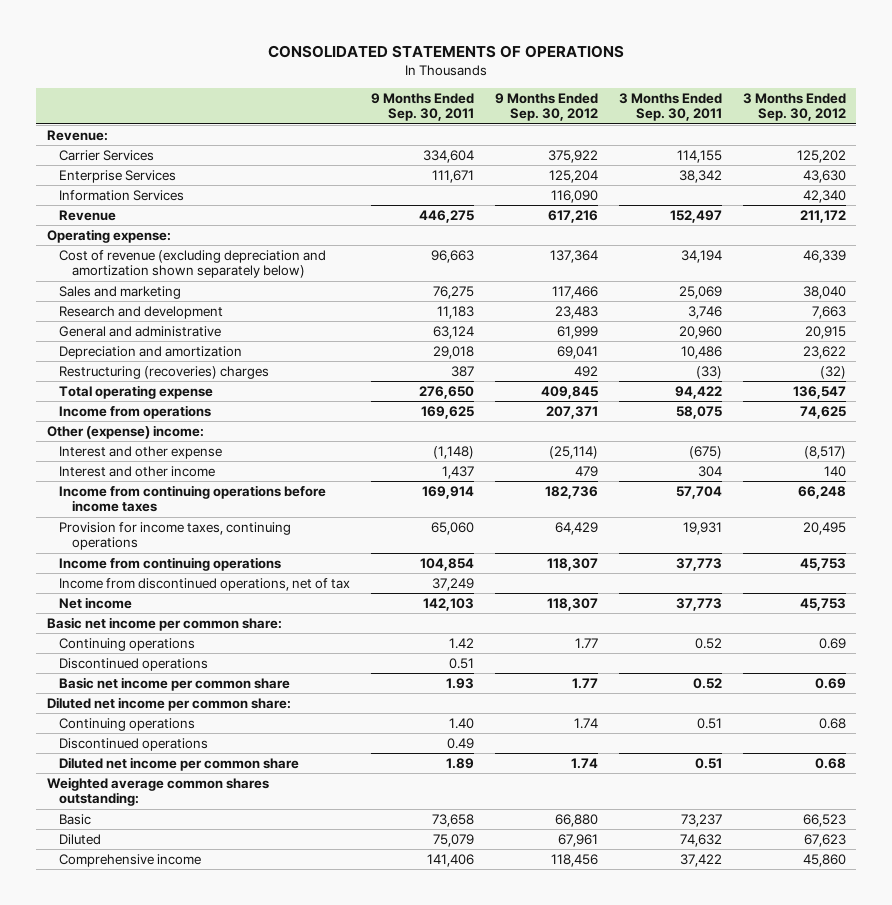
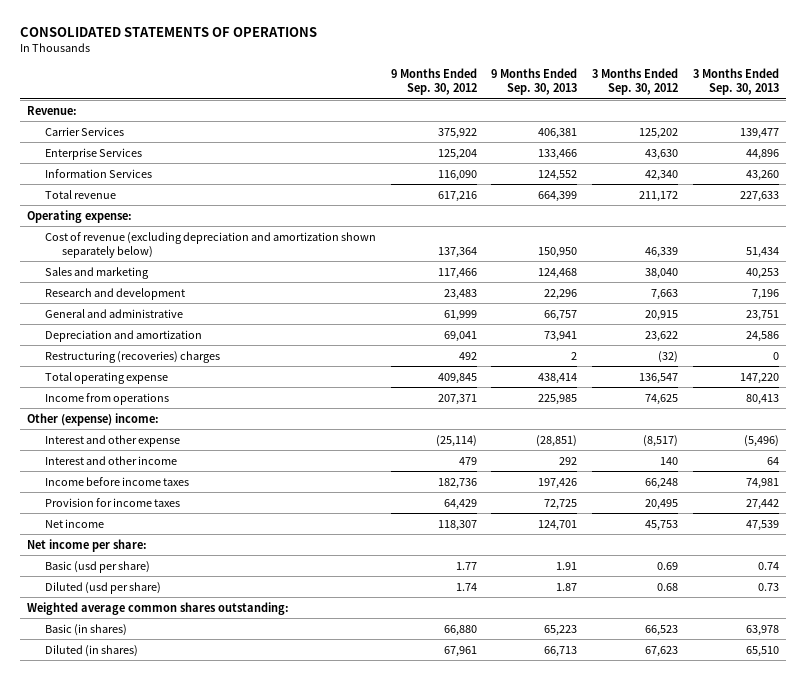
- | 9 Months Ended Sep. 30, 2011 | 9 Months Ended Sep. 30, 2012 | 3 Months Ended Sep. 30, 2011 | 3 Months Ended Sep. 30, 2012
+ | 9 Months Ended Sep. 30, 2012 | 9 Months Ended Sep. 30, 2013 | 3 Months Ended Sep. 30, 2012 | 3 Months Ended Sep. 30, 2013
- Revenue | 446,275 | 617,216 | 152,497 | 211,172
+ Total revenue | 617,216 | 664,399 | 211,172 | 227,633
- Income from continuing operations before income taxes | 169,914 | 182,736 | 57,704 | 66,248
- Provision for income taxes, continuing operations | 65,060 | 64,429 | 19,931 | 20,495
- Income from continuing operations | 104,854 | 118,307 | 37,773 | 45,753
- Income from discontinued operations, net of tax | 37,249 | | |
+ Income before income taxes | 182,736 | 197,426 | 66,248 | 74,981
+ Provision for income taxes | 64,429 | 72,725 | 20,495 | 27,442
- Basic net income per common share:
- Continuing operations | 1.42 | 1.77 | 0.52 | 0.69
- Discontinued operations | 0.51 | | |
- Basic net income per common share | 1.93 | 1.77 | 0.52 | 0.69
- Diluted net income per common share:
- Continuing operations | 1.40 | 1.74 | 0.51 | 0.68
- Discontinued operations | 0.49 | | |
- Diluted net income per common share | 1.89 | 1.74 | 0.51 | 0.68
+ Net income per share:
+ Basic (usd per share) | 1.77 | 1.91 | 0.69 | 0.74
+ Diluted (usd per share) | 1.74 | 1.87 | 0.68 | 0.73
- Basic | 73,658 | 66,880 | 73,237 | 66,523
- Diluted | 75,079 | 67,961 | 74,632 | 67,623
- Comprehensive income | 141,406 | 118,456 | 37,422 | 45,860
+ Basic (in shares) | 66,880 | 65,223 | 66,523 | 63,978
+ Diluted (in shares) | 67,961 | 66,713 | 67,623 | 65,510

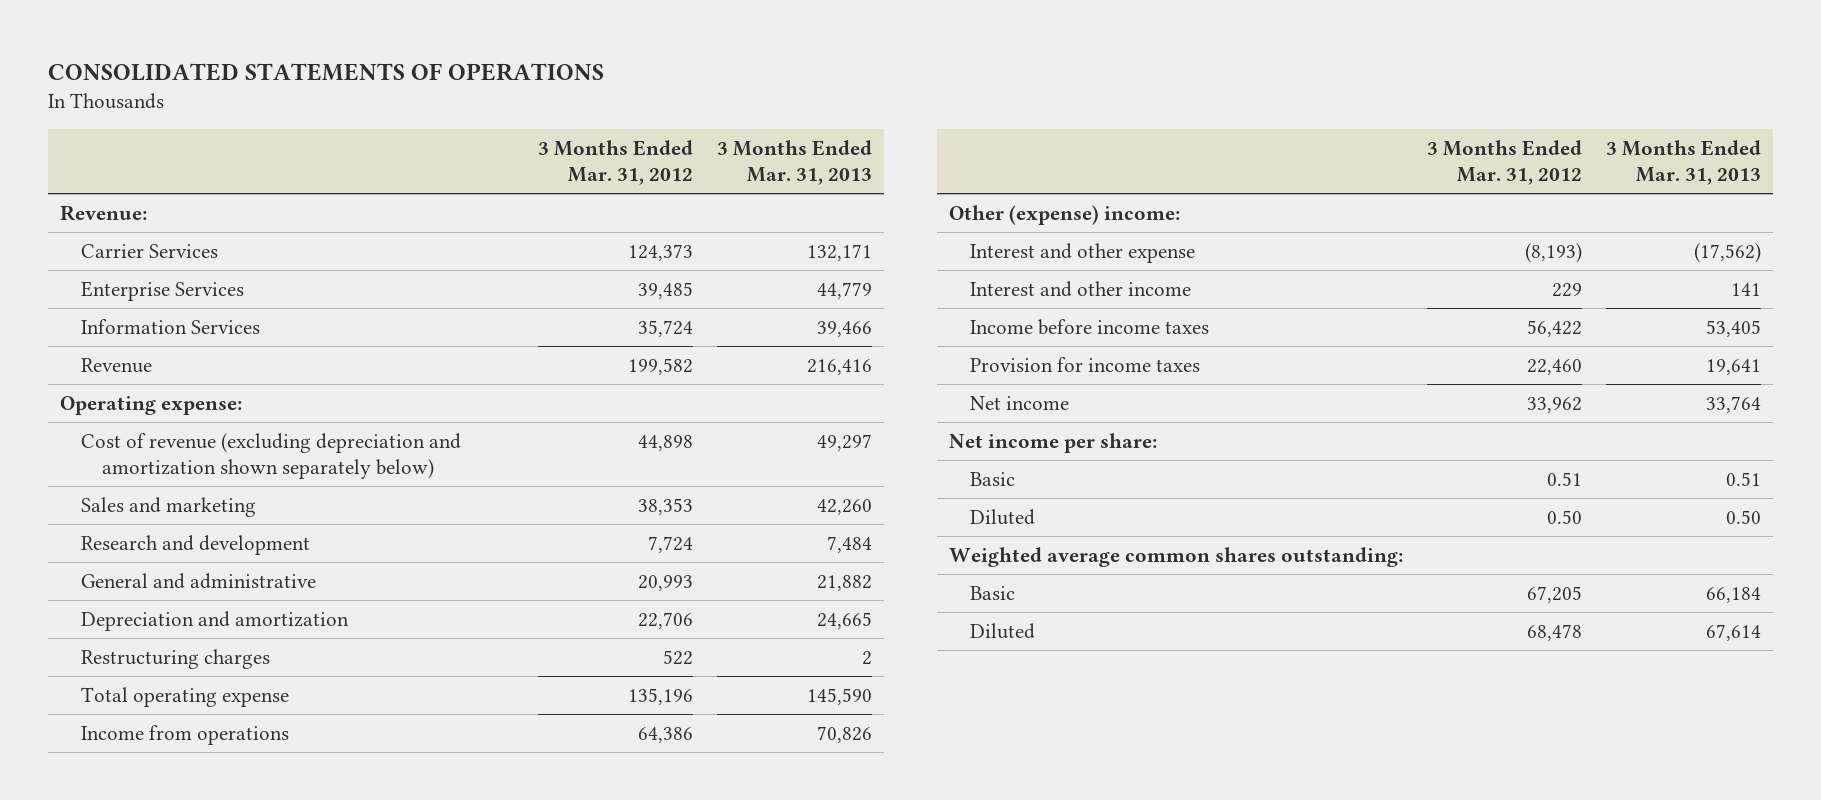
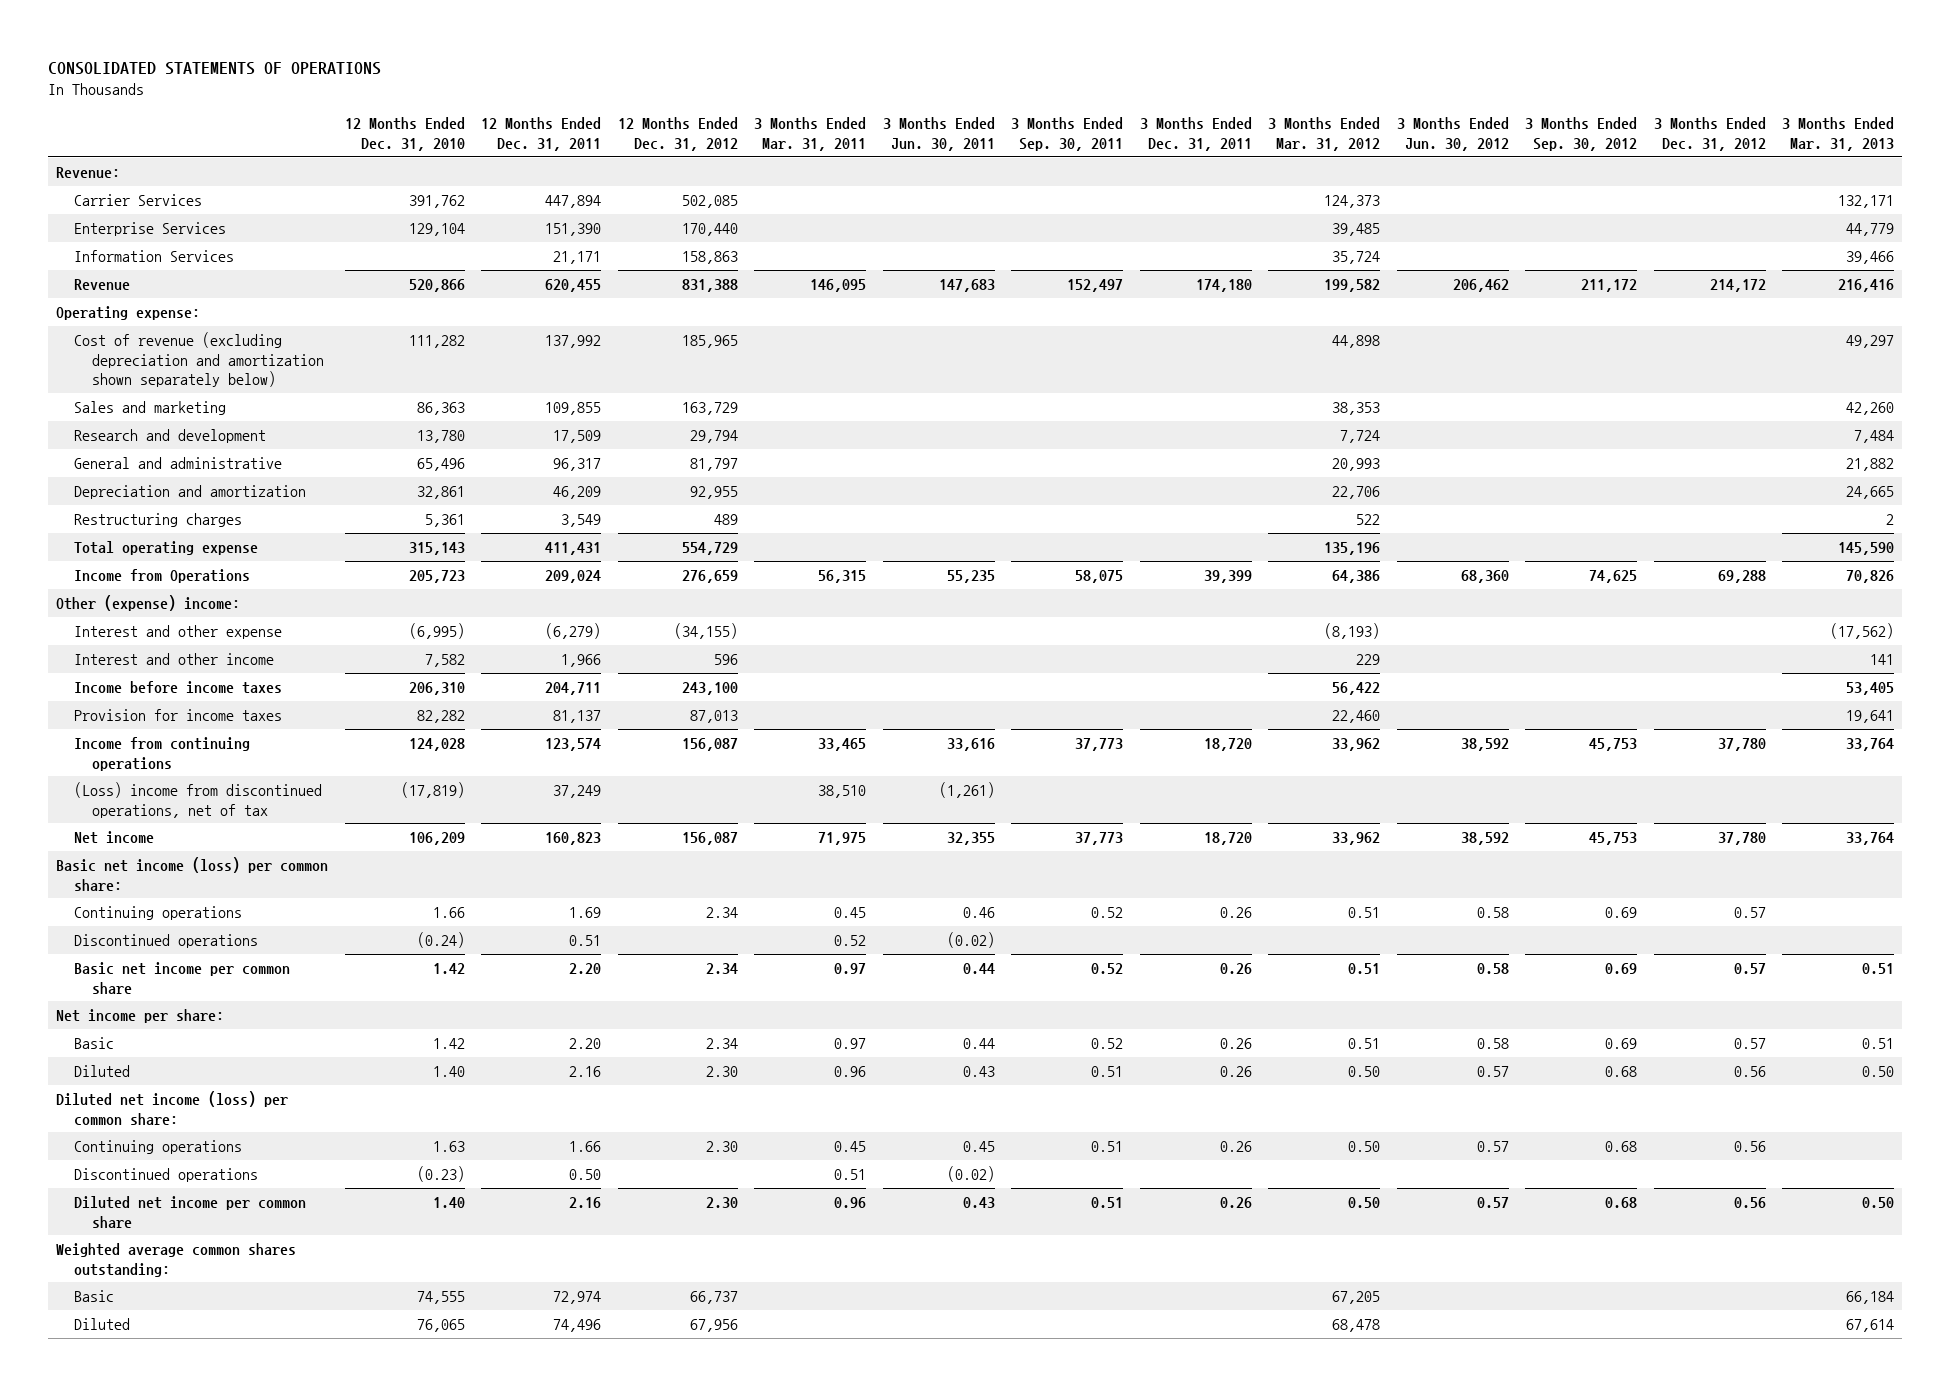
- | 3 Months Ended Mar. 31, 2012 | 3 Months Ended Mar. 31, 2013
+ | 12 Months Ended Dec. 31, 2010 | 12 Months Ended Dec. 31, 2011 | 12 Months Ended Dec. 31, 2012 | 3 Months Ended Mar. 31, 2011 | 3 Months Ended Jun. 30, 2011 | 3 Months Ended Sep. 30, 2011 | 3 Months Ended Dec. 31, 2011 | 3 Months Ended Mar. 31, 2012 | 3 Months Ended Jun. 30, 2012 | 3 Months Ended Sep. 30, 2012 | 3 Months Ended Dec. 31, 2012 | 3 Months Ended Mar. 31, 2013
- Income from operations | 64,386 | 70,826
+ Income from Operations | 205,723 | 209,024 | 276,659 | 56,315 | 55,235 | 58,075 | 39,399 | 64,386 | 68,360 | 74,625 | 69,288 | 70,826
+ Income from continuing operations | 124,028 | 123,574 | 156,087 | 33,465 | 33,616 | 37,773 | 18,720 | 33,962 | 38,592 | 45,753 | 37,780 | 33,764
+ (Loss) income from discontinued operations, net of tax | (17,819) | 37,249 | | 38,510 | (1,261) | | | | | | |
+ Basic net income (loss) per common share:
+ Continuing operations | 1.66 | 1.69 | 2.34 | 0.45 | 0.46 | 0.52 | 0.26 | 0.51 | 0.58 | 0.69 | 0.57 |
+ Discontinued operations | (0.24) | 0.51 | | 0.52 | (0.02) | | | | | | |
+ Basic net income per common share | 1.42 | 2.20 | 2.34 | 0.97 | 0.44 | 0.52 | 0.26 | 0.51 | 0.58 | 0.69 | 0.57 | 0.51
+ Diluted net income (loss) per common share:
+ Continuing operations | 1.63 | 1.66 | 2.30 | 0.45 | 0.45 | 0.51 | 0.26 | 0.50 | 0.57 | 0.68 | 0.56 |
+ Discontinued operations | (0.23) | 0.50 | | 0.51 | (0.02) | | | | | | |
+ Diluted net income per common share | 1.40 | 2.16 | 2.30 | 0.96 | 0.43 | 0.51 | 0.26 | 0.50 | 0.57 | 0.68 | 0.56 | 0.50

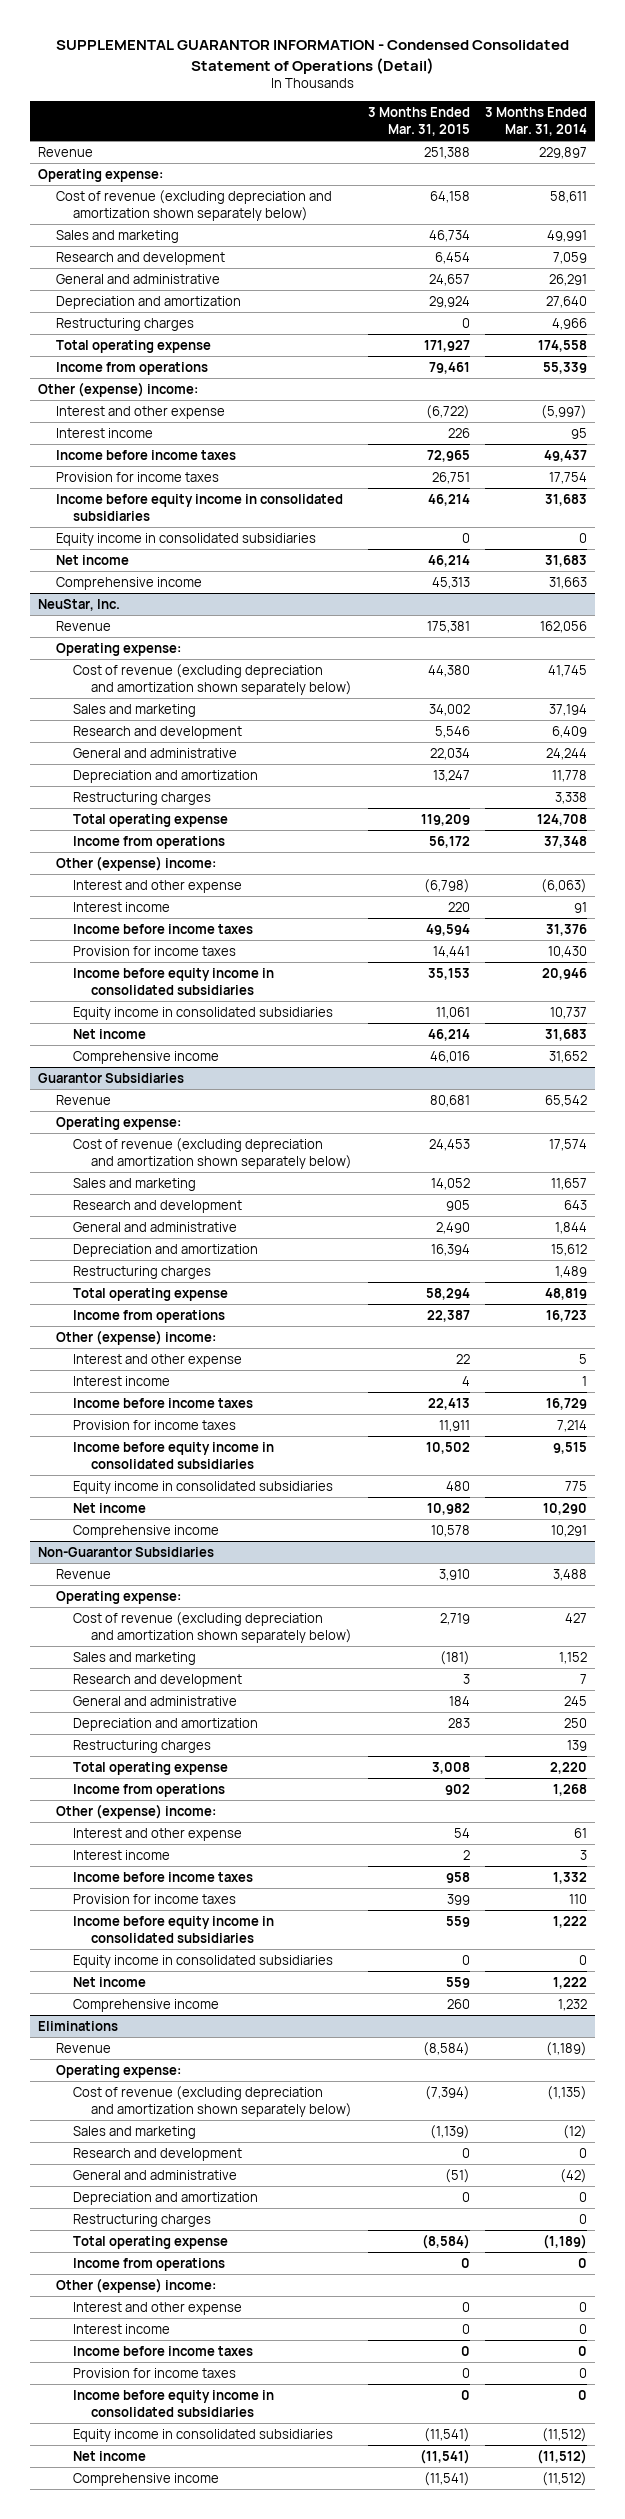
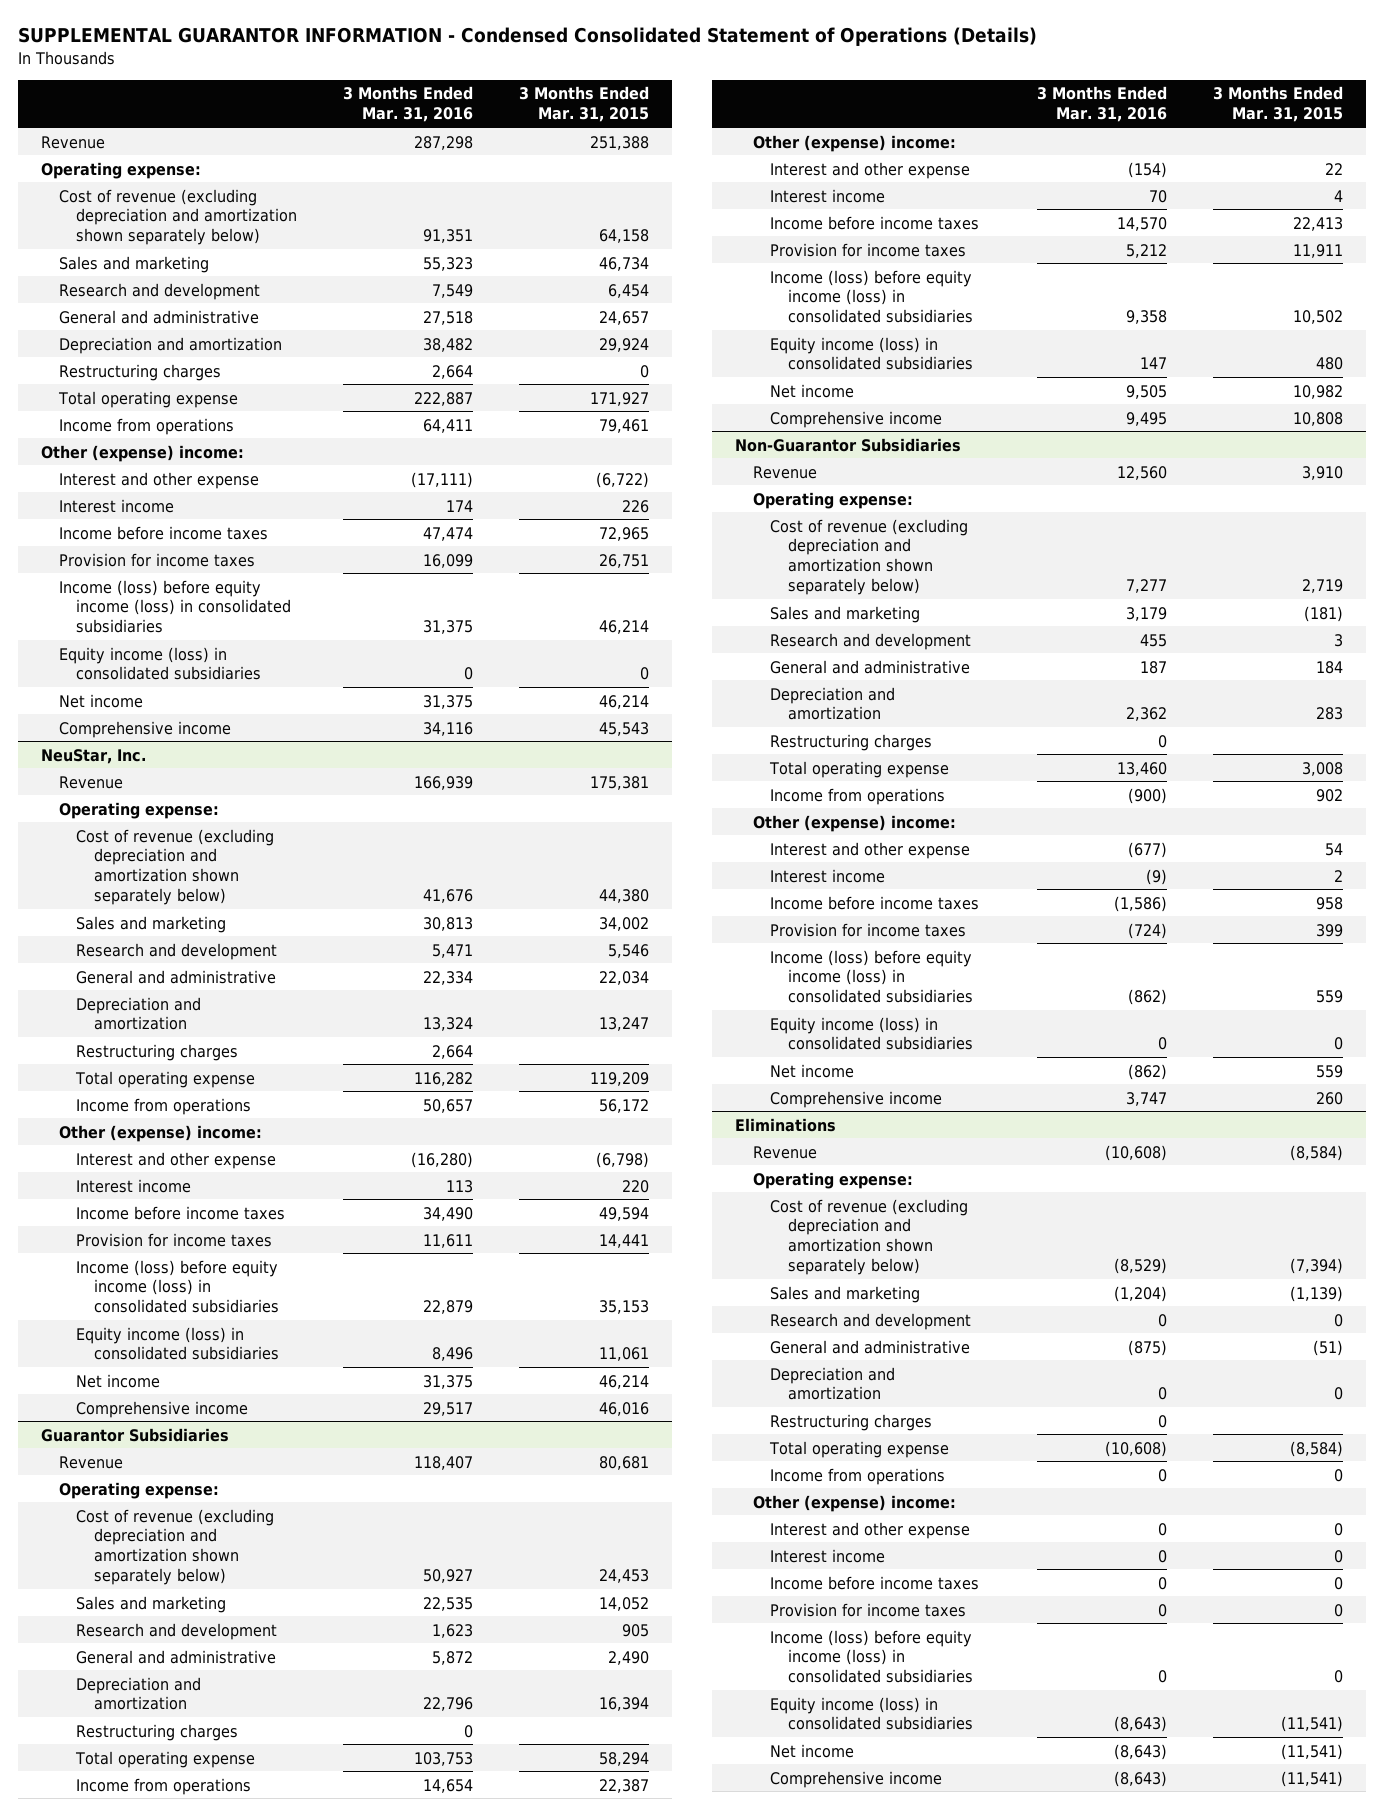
- SUPPLEMENTAL GUARANTOR INFORMATION - Condensed Consolidated Statement of Operations (Detail)
+ SUPPLEMENTAL GUARANTOR INFORMATION - Condensed Consolidated Statement of Operations (Details)
- | 3 Months Ended Mar. 31, 2015 | 3 Months Ended Mar. 31, 2014
+ | 3 Months Ended Mar. 31, 2016 | 3 Months Ended Mar. 31, 2015
- Income before equity income in consolidated subsidiaries | 46,214 | 31,683
- Equity income in consolidated subsidiaries | 0 | 0
+ Income (loss) before equity income (loss) in consolidated subsidiaries | 31,375 | 46,214
+ Equity income (loss) in consolidated subsidiaries | 0 | 0
- Comprehensive income | 45,313 | 31,663
+ Comprehensive income | 34,116 | 45,543
@ NeuStar, Inc.
- Income before equity income in consolidated subsidiaries | 35,153 | 20,946
- Equity income in consolidated subsidiaries | 11,061 | 10,737
+ Income (loss) before equity income (loss) in consolidated subsidiaries | 22,879 | 35,153
+ Equity income (loss) in consolidated subsidiaries | 8,496 | 11,061
@ Guarantor Subsidiaries
- Income before equity income in consolidated subsidiaries | 10,502 | 9,515
- Equity income in consolidated subsidiaries | 480 | 775
+ Income (loss) before equity income (loss) in consolidated subsidiaries | 9,358 | 10,502
+ Equity income (loss) in consolidated subsidiaries | 147 | 480
- Comprehensive income | 10,578 | 10,291
+ Comprehensive income | 9,495 | 10,808
@ Non-Guarantor Subsidiaries
- Income before equity income in consolidated subsidiaries | 559 | 1,222
- Equity income in consolidated subsidiaries | 0 | 0
+ Income (loss) before equity income (loss) in consolidated subsidiaries | (862) | 559
+ Equity income (loss) in consolidated subsidiaries | 0 | 0
@ Eliminations
- Income before equity income in consolidated subsidiaries | 0 | 0
- Equity income in consolidated subsidiaries | (11,541) | (11,512)
+ Income (loss) before equity income (loss) in consolidated subsidiaries | 0 | 0
+ Equity income (loss) in consolidated subsidiaries | (8,643) | (11,541)

